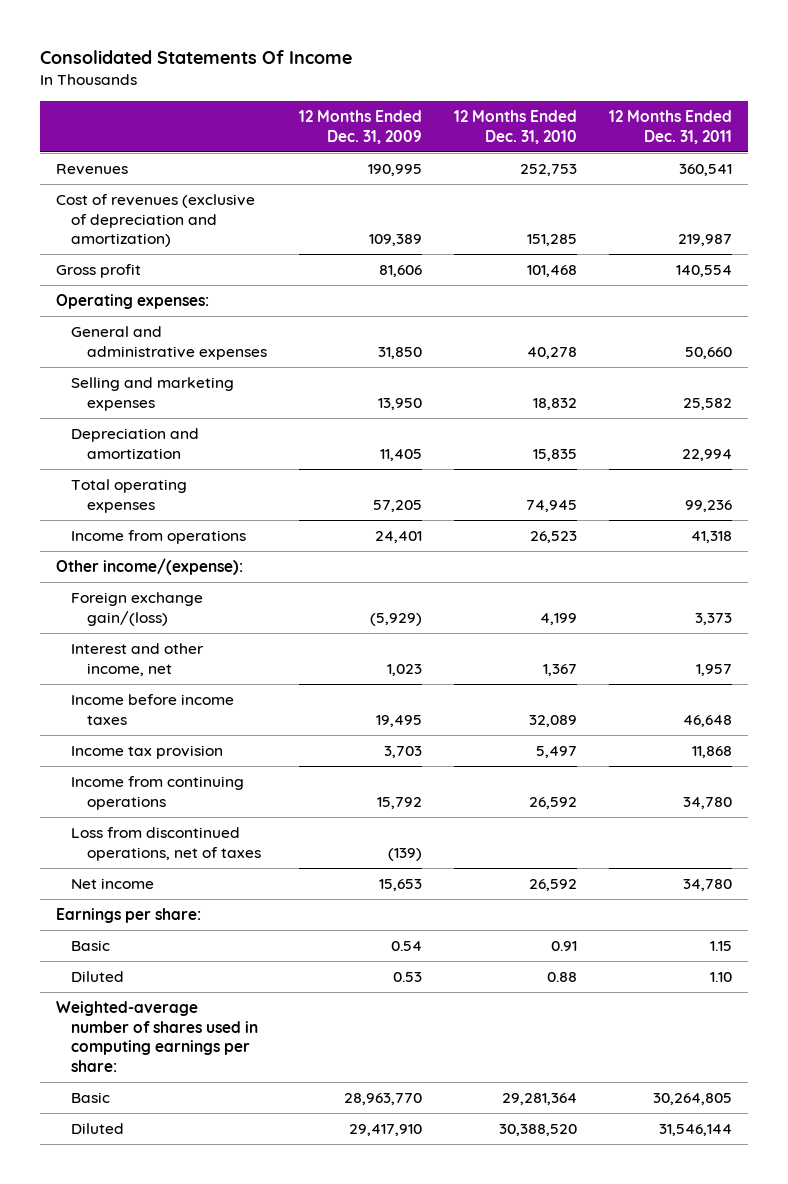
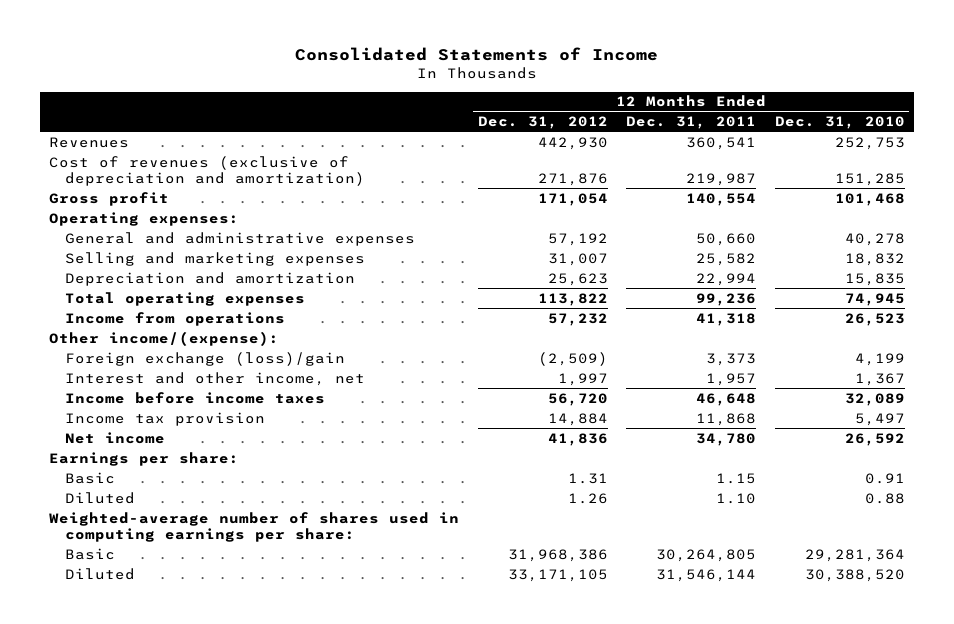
- Consolidated Statements Of Income
+ Consolidated Statements of Income
- | 12 Months Ended Dec. 31, 2009 | 12 Months Ended Dec. 31, 2010 | 12 Months Ended Dec. 31, 2011
+ | 12 Months Ended Dec. 31, 2012 | 12 Months Ended Dec. 31, 2011 | 12 Months Ended Dec. 31, 2010
- Foreign exchange gain/(loss) | (5,929) | 4,199 | 3,373
+ Foreign exchange (loss)/gain | (2,509) | 3,373 | 4,199
- Income from continuing operations | 15,792 | 26,592 | 34,780
- Loss from discontinued operations, net of taxes | (139) | |

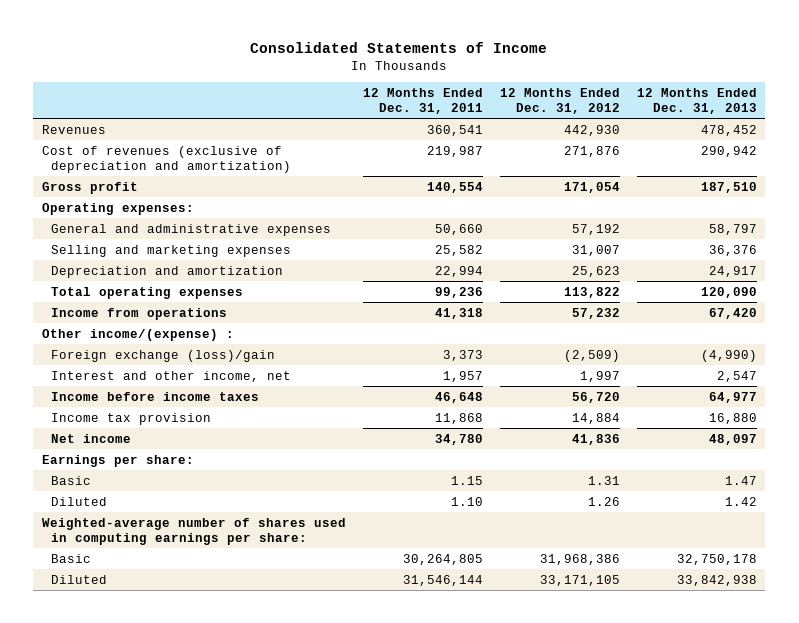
- | 12 Months Ended Dec. 31, 2012 | 12 Months Ended Dec. 31, 2011 | 12 Months Ended Dec. 31, 2010
+ | 12 Months Ended Dec. 31, 2011 | 12 Months Ended Dec. 31, 2012 | 12 Months Ended Dec. 31, 2013
- Other income/(expense):
+ Other income/(expense) :

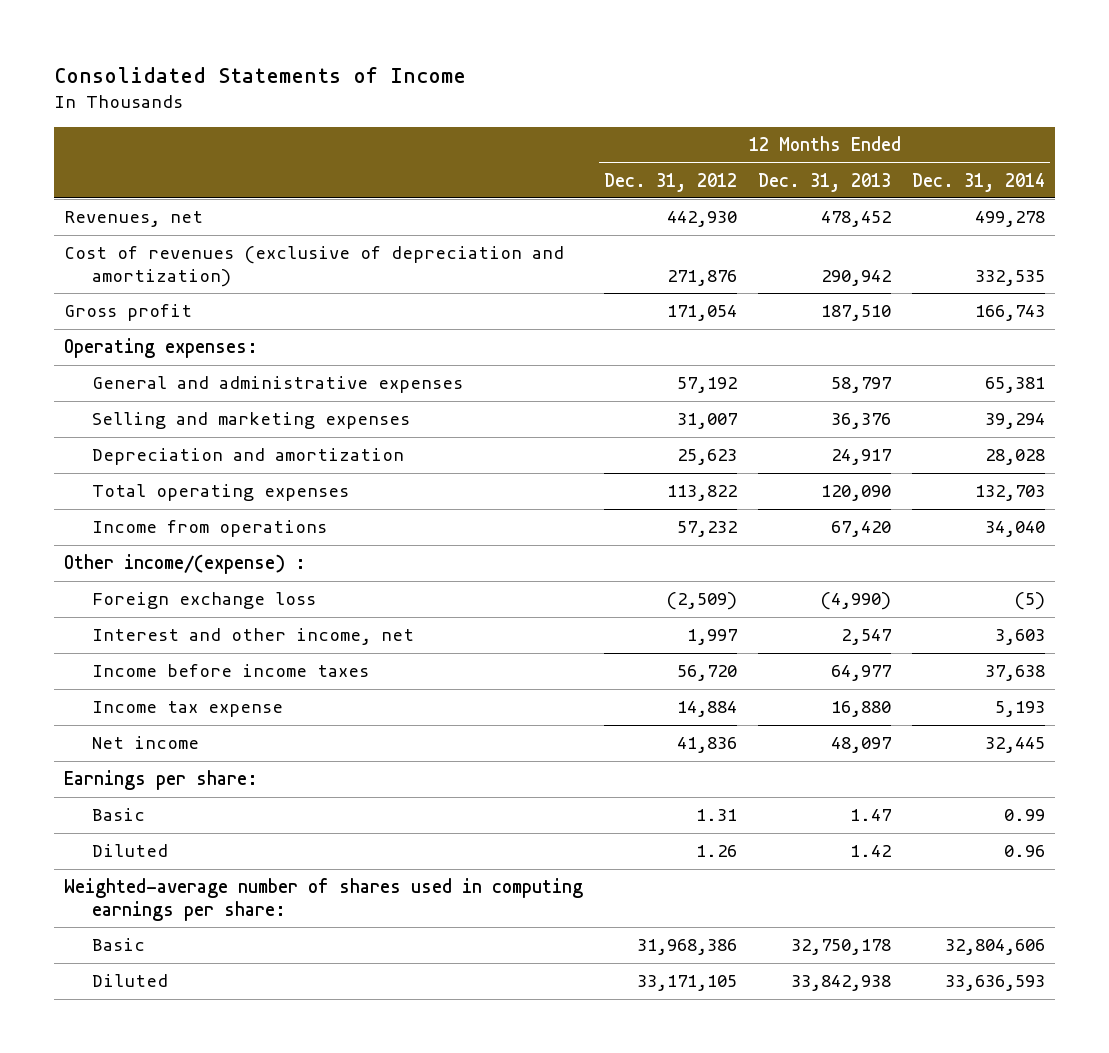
- | 12 Months Ended Dec. 31, 2011 | 12 Months Ended Dec. 31, 2012 | 12 Months Ended Dec. 31, 2013
+ | 12 Months Ended Dec. 31, 2012 | 12 Months Ended Dec. 31, 2013 | 12 Months Ended Dec. 31, 2014
- Revenues | 360,541 | 442,930 | 478,452
+ Revenues, net | 442,930 | 478,452 | 499,278
- Foreign exchange (loss)/gain | 3,373 | (2,509) | (4,990)
+ Foreign exchange loss | (2,509) | (4,990) | (5)
- Income tax provision | 11,868 | 14,884 | 16,880
+ Income tax expense | 14,884 | 16,880 | 5,193

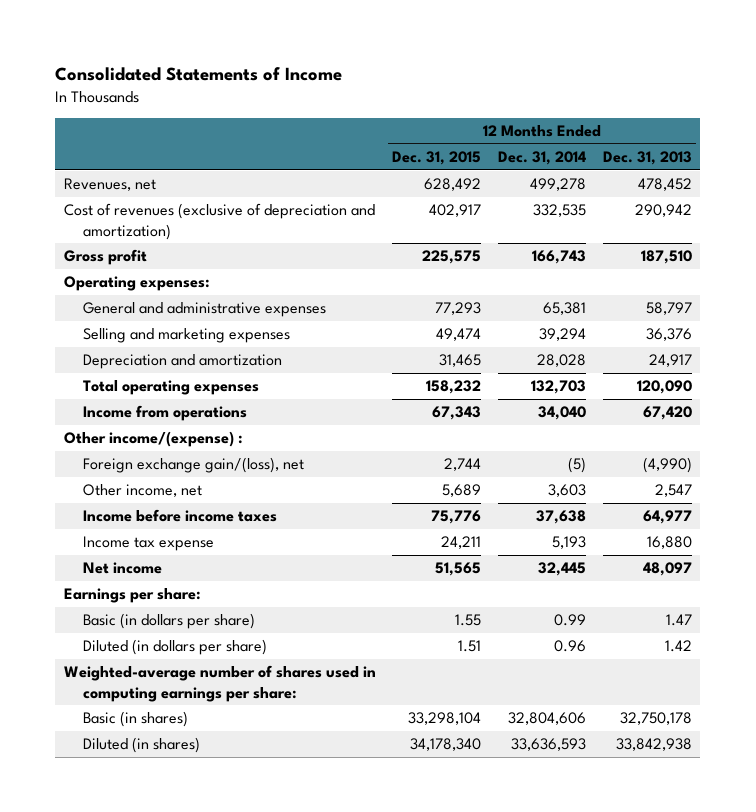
- | 12 Months Ended Dec. 31, 2012 | 12 Months Ended Dec. 31, 2013 | 12 Months Ended Dec. 31, 2014
+ | 12 Months Ended Dec. 31, 2015 | 12 Months Ended Dec. 31, 2014 | 12 Months Ended Dec. 31, 2013
- Foreign exchange loss | (2,509) | (4,990) | (5)
- Interest and other income, net | 1,997 | 2,547 | 3,603
+ Foreign exchange gain/(loss), net | 2,744 | (5) | (4,990)
+ Other income, net | 5,689 | 3,603 | 2,547
- Basic | 1.31 | 1.47 | 0.99
- Diluted | 1.26 | 1.42 | 0.96
+ Basic (in dollars per share) | 1.55 | 0.99 | 1.47
+ Diluted (in dollars per share) | 1.51 | 0.96 | 1.42
- Basic | 31,968,386 | 32,750,178 | 32,804,606
- Diluted | 33,171,105 | 33,842,938 | 33,636,593
+ Basic (in shares) | 33,298,104 | 32,804,606 | 32,750,178
+ Diluted (in shares) | 34,178,340 | 33,636,593 | 33,842,938

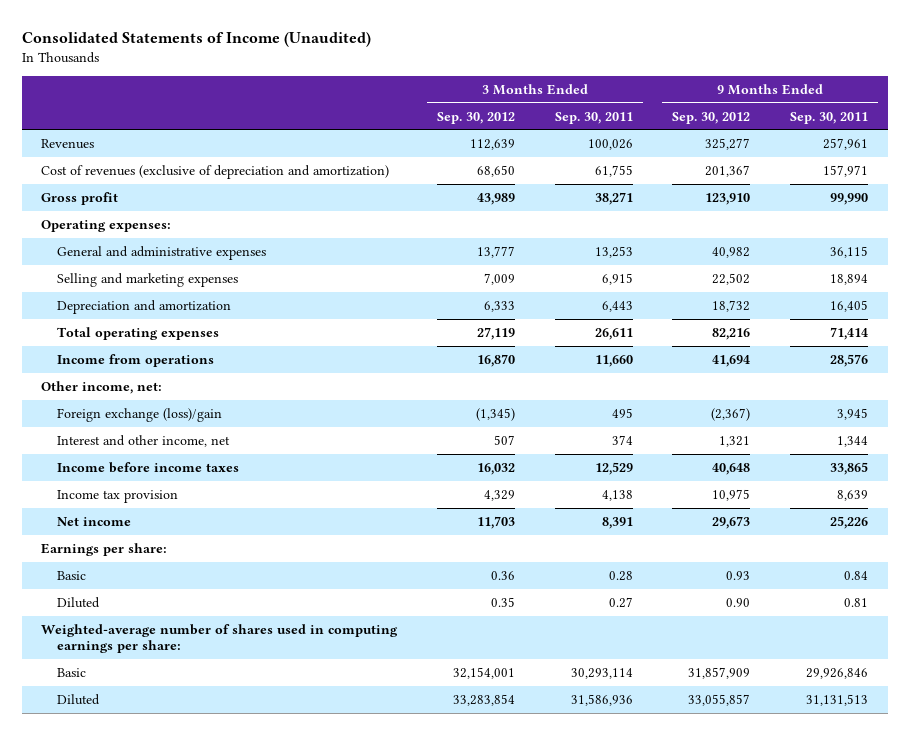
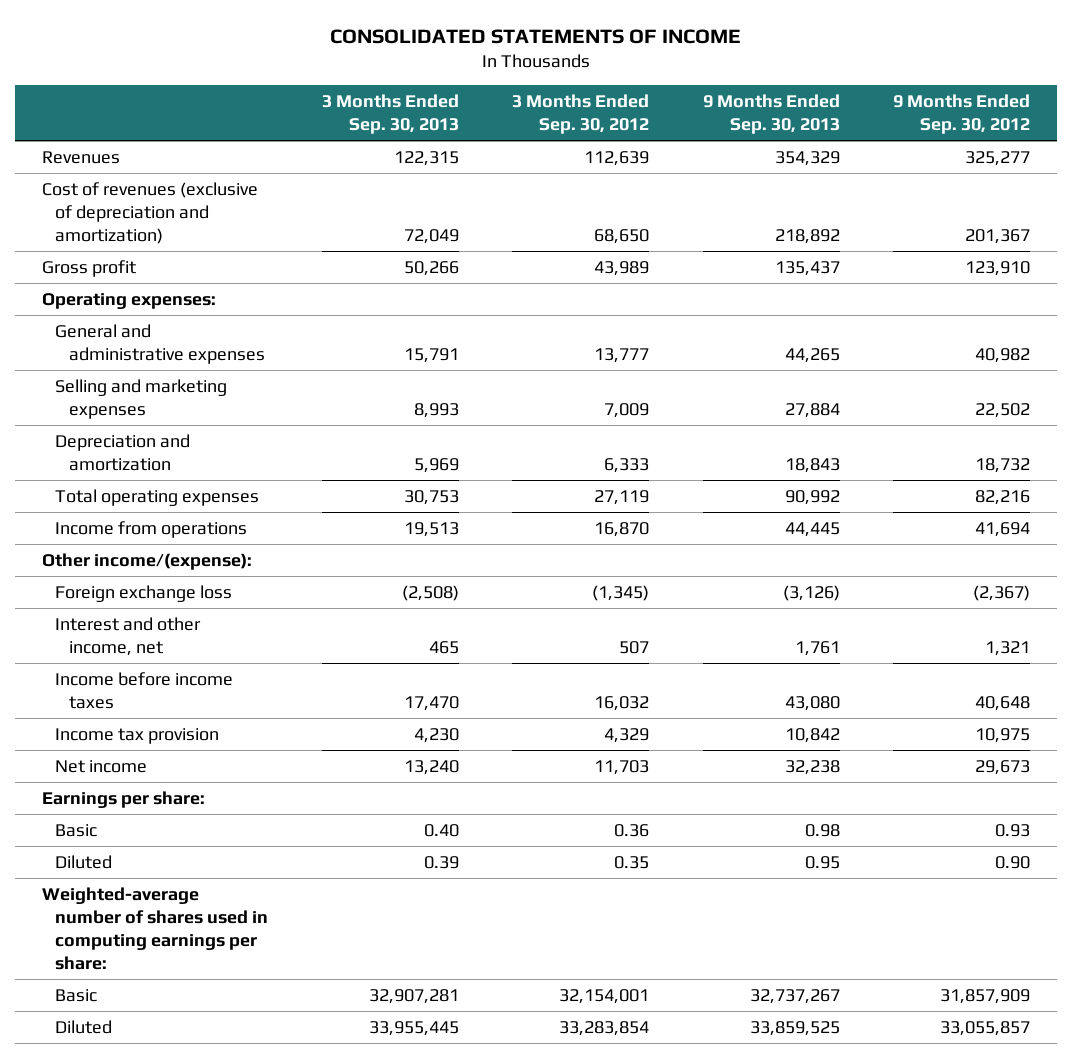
- Consolidated Statements of Income (Unaudited)
+ CONSOLIDATED STATEMENTS OF INCOME
- | 3 Months Ended Sep. 30, 2012 | 3 Months Ended Sep. 30, 2011 | 9 Months Ended Sep. 30, 2012 | 9 Months Ended Sep. 30, 2011
+ | 3 Months Ended Sep. 30, 2013 | 3 Months Ended Sep. 30, 2012 | 9 Months Ended Sep. 30, 2013 | 9 Months Ended Sep. 30, 2012
- Other income, net:
- Foreign exchange (loss)/gain | (1,345) | 495 | (2,367) | 3,945
+ Other income/(expense):
+ Foreign exchange loss | (2,508) | (1,345) | (3,126) | (2,367)

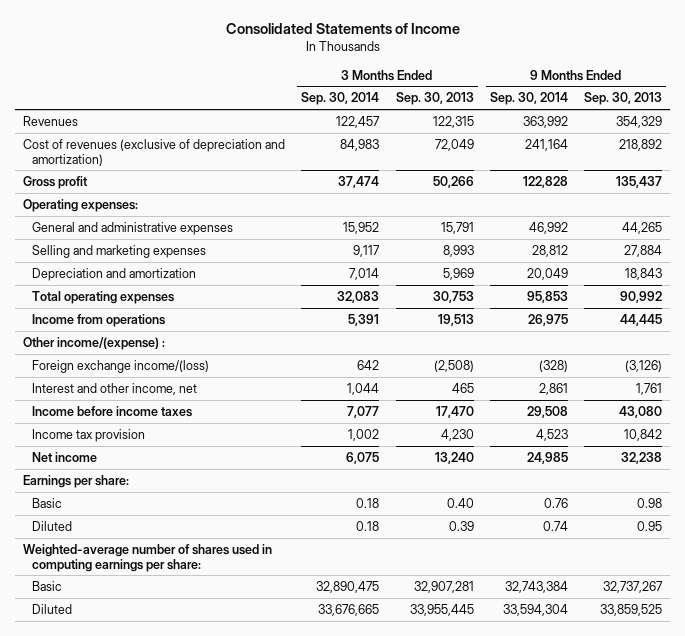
- CONSOLIDATED STATEMENTS OF INCOME
+ Consolidated Statements of Income
- | 3 Months Ended Sep. 30, 2013 | 3 Months Ended Sep. 30, 2012 | 9 Months Ended Sep. 30, 2013 | 9 Months Ended Sep. 30, 2012
+ | 3 Months Ended Sep. 30, 2014 | 3 Months Ended Sep. 30, 2013 | 9 Months Ended Sep. 30, 2014 | 9 Months Ended Sep. 30, 2013
- Other income/(expense):
- Foreign exchange loss | (2,508) | (1,345) | (3,126) | (2,367)
+ Other income/(expense) :
+ Foreign exchange income/(loss) | 642 | (2,508) | (328) | (3,126)

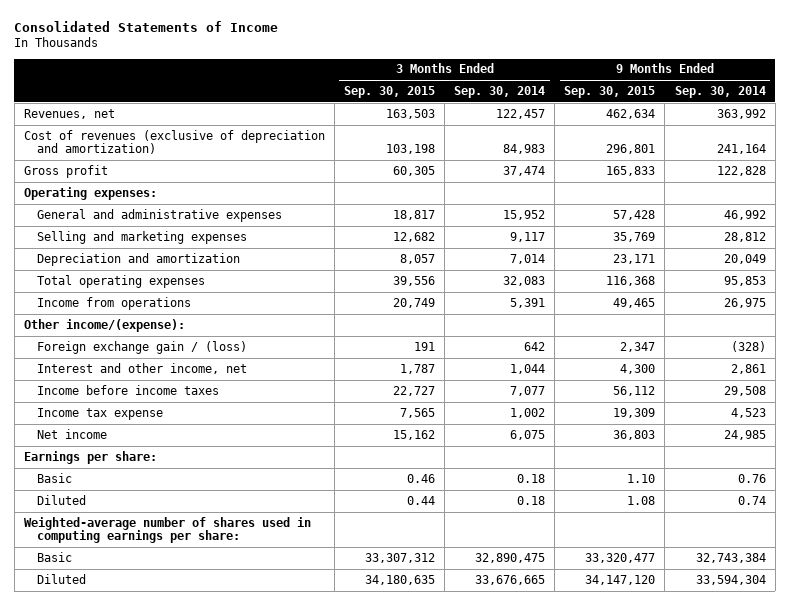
- | 3 Months Ended Sep. 30, 2014 | 3 Months Ended Sep. 30, 2013 | 9 Months Ended Sep. 30, 2014 | 9 Months Ended Sep. 30, 2013
+ | 3 Months Ended Sep. 30, 2015 | 3 Months Ended Sep. 30, 2014 | 9 Months Ended Sep. 30, 2015 | 9 Months Ended Sep. 30, 2014
- Revenues | 122,457 | 122,315 | 363,992 | 354,329
+ Revenues, net | 163,503 | 122,457 | 462,634 | 363,992
- Other income/(expense) :
- Foreign exchange income/(loss) | 642 | (2,508) | (328) | (3,126)
+ Other income/(expense):
+ Foreign exchange gain / (loss) | 191 | 642 | 2,347 | (328)
- Income tax provision | 1,002 | 4,230 | 4,523 | 10,842
+ Income tax expense | 7,565 | 1,002 | 19,309 | 4,523

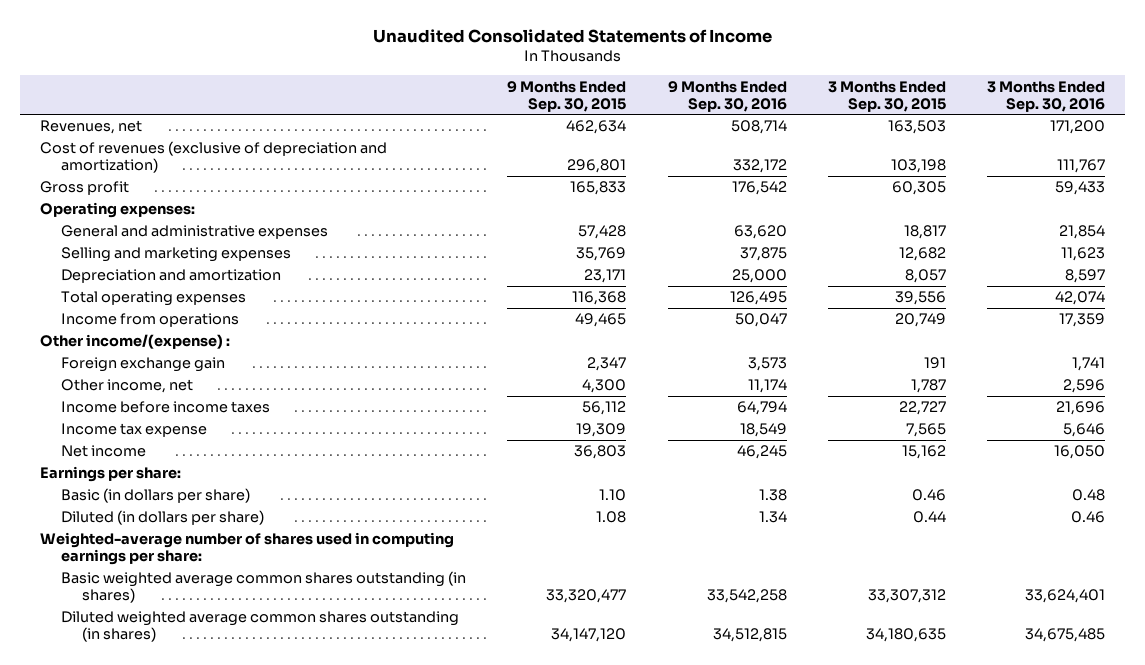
- Consolidated Statements of Income
+ Unaudited Consolidated Statements of Income
- | 3 Months Ended Sep. 30, 2015 | 3 Months Ended Sep. 30, 2014 | 9 Months Ended Sep. 30, 2015 | 9 Months Ended Sep. 30, 2014
+ | 9 Months Ended Sep. 30, 2015 | 9 Months Ended Sep. 30, 2016 | 3 Months Ended Sep. 30, 2015 | 3 Months Ended Sep. 30, 2016
- Other income/(expense):
- Foreign exchange gain / (loss) | 191 | 642 | 2,347 | (328)
- Interest and other income, net | 1,787 | 1,044 | 4,300 | 2,861
+ Other income/(expense) :
+ Foreign exchange gain | 2,347 | 3,573 | 191 | 1,741
+ Other income, net | 4,300 | 11,174 | 1,787 | 2,596
- Basic | 0.46 | 0.18 | 1.10 | 0.76
- Diluted | 0.44 | 0.18 | 1.08 | 0.74
+ Basic (in dollars per share) | 1.10 | 1.38 | 0.46 | 0.48
+ Diluted (in dollars per share) | 1.08 | 1.34 | 0.44 | 0.46
- Basic | 33,307,312 | 32,890,475 | 33,320,477 | 32,743,384
- Diluted | 34,180,635 | 33,676,665 | 34,147,120 | 33,594,304
+ Basic weighted average common shares outstanding (in shares) | 33,320,477 | 33,542,258 | 33,307,312 | 33,624,401
+ Diluted weighted average common shares outstanding (in shares) | 34,147,120 | 34,512,815 | 34,180,635 | 34,675,485

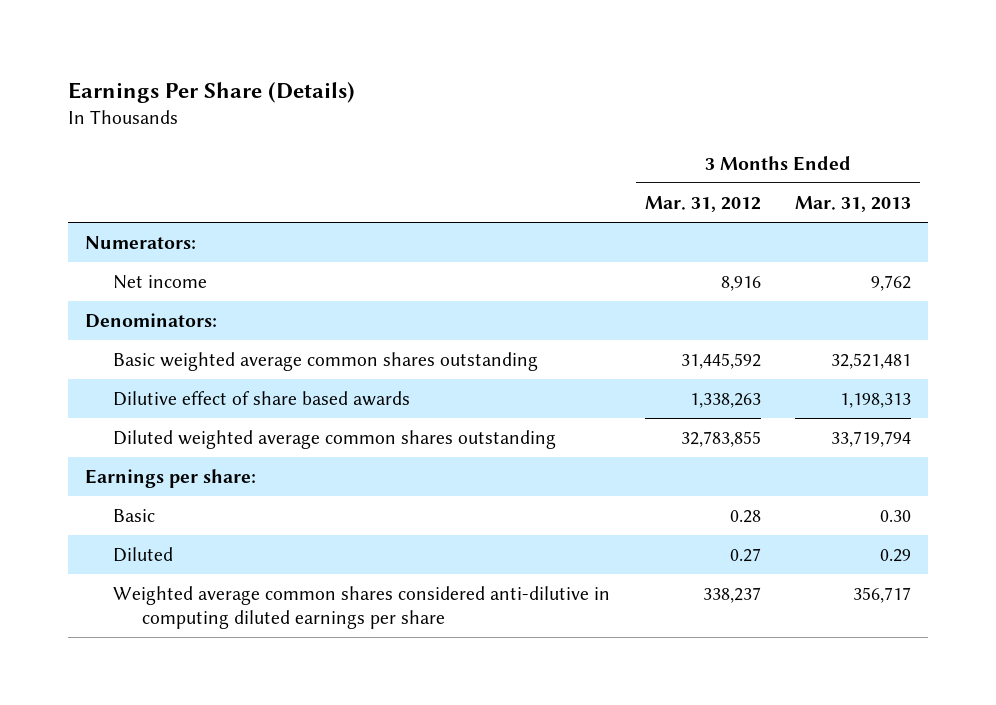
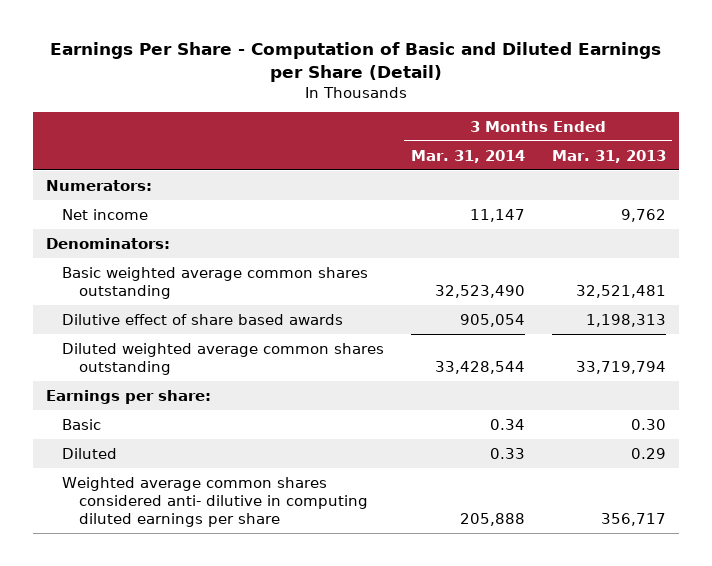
- Earnings Per Share (Details)
+ Earnings Per Share - Computation of Basic and Diluted Earnings per Share (Detail)
- | 3 Months Ended Mar. 31, 2012 | 3 Months Ended Mar. 31, 2013
+ | 3 Months Ended Mar. 31, 2014 | 3 Months Ended Mar. 31, 2013
- Weighted average common shares considered anti-dilutive in computing diluted earnings per share | 338,237 | 356,717
+ Weighted average common shares considered anti- dilutive in computing diluted earnings per share | 205,888 | 356,717

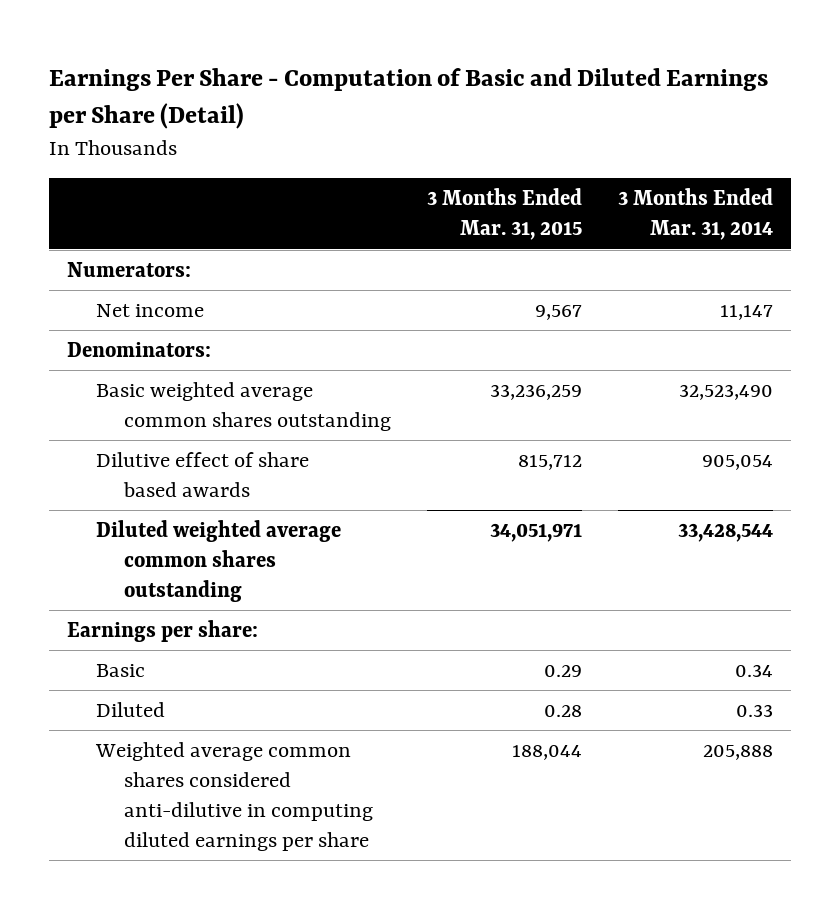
- | 3 Months Ended Mar. 31, 2014 | 3 Months Ended Mar. 31, 2013
+ | 3 Months Ended Mar. 31, 2015 | 3 Months Ended Mar. 31, 2014
- Weighted average common shares considered anti- dilutive in computing diluted earnings per share | 205,888 | 356,717
+ Weighted average common shares considered anti-dilutive in computing diluted earnings per share | 188,044 | 205,888

